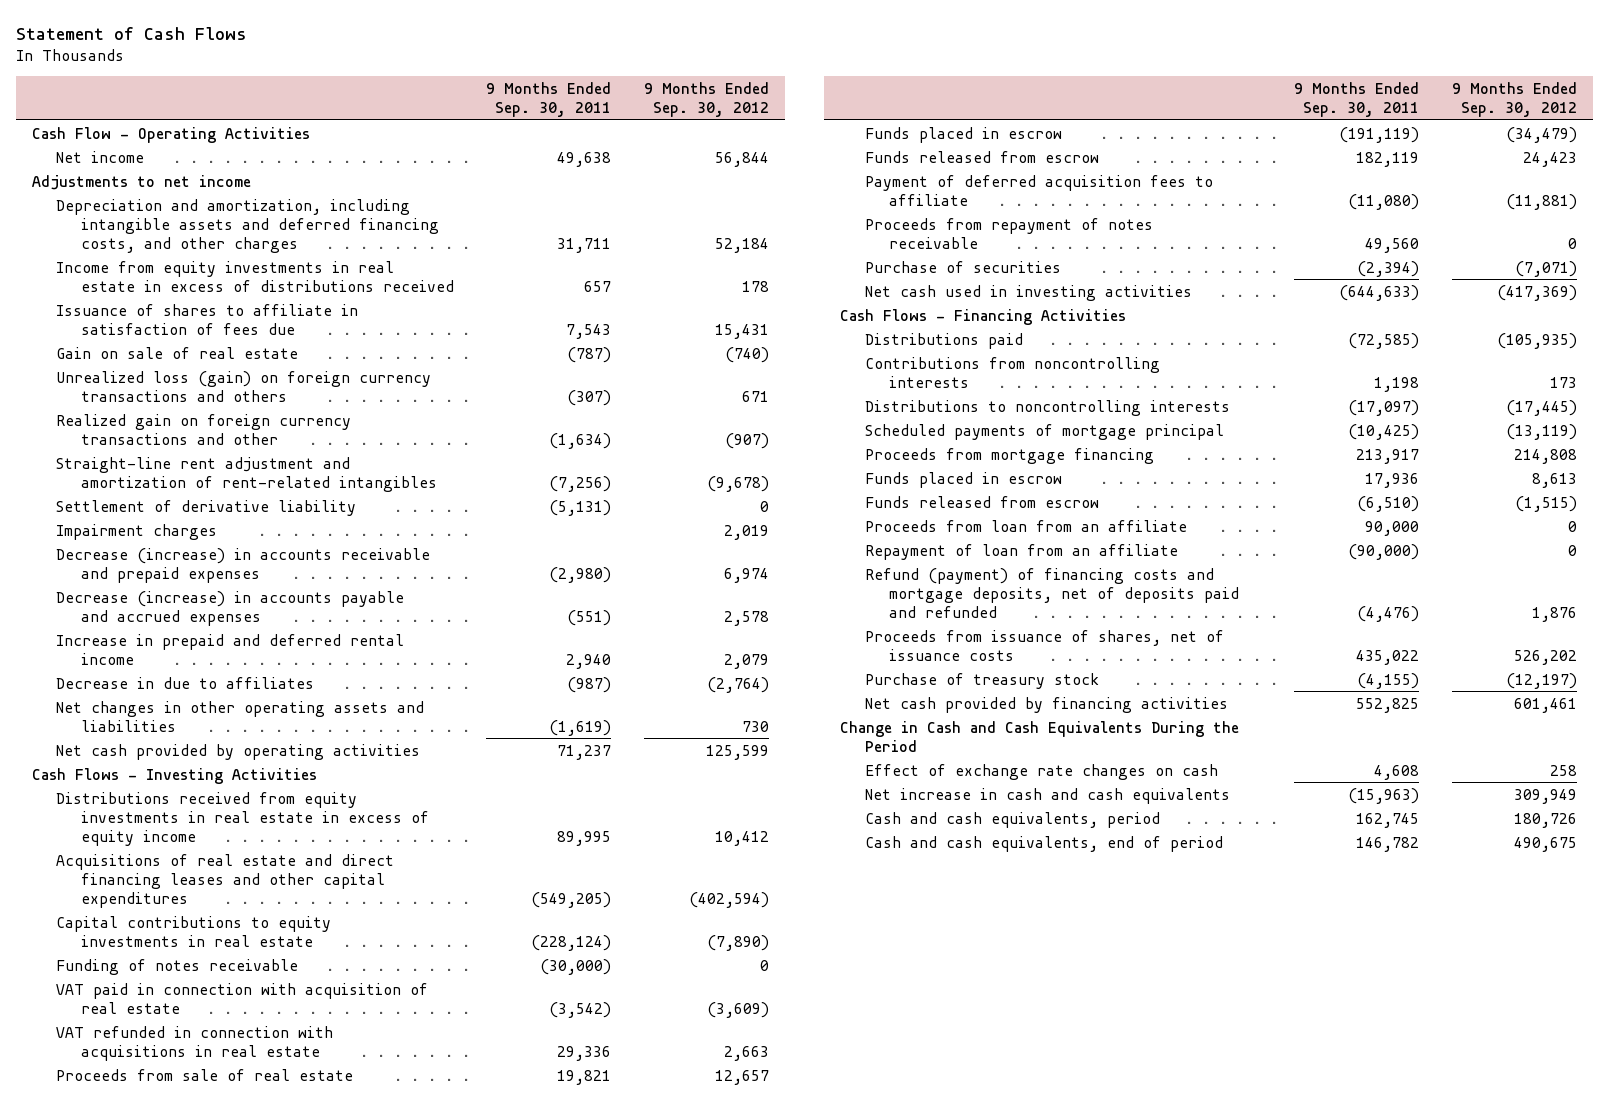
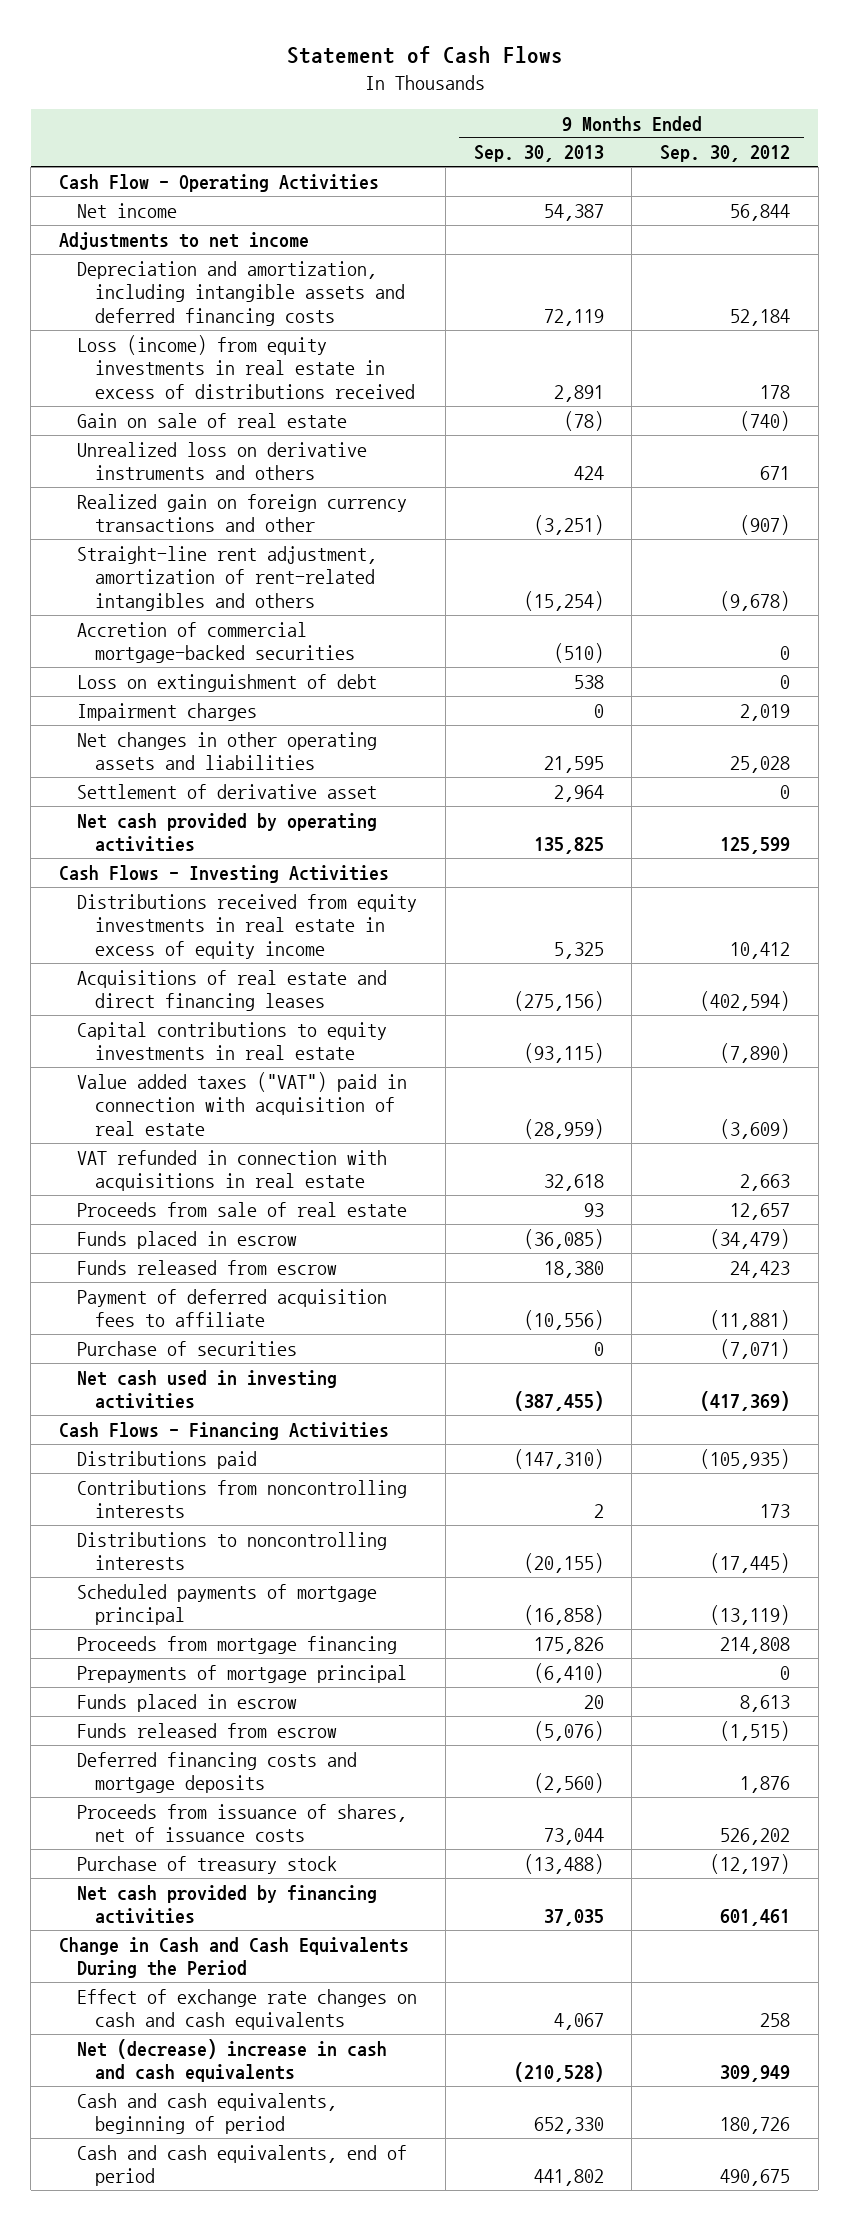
- | 9 Months Ended Sep. 30, 2011 | 9 Months Ended Sep. 30, 2012
+ | 9 Months Ended Sep. 30, 2013 | 9 Months Ended Sep. 30, 2012
- Depreciation and amortization, including intangible assets and deferred financing costs, and other charges | 31,711 | 52,184
- Income from equity investments in real estate in excess of distributions received | 657 | 178
- Issuance of shares to affiliate in satisfaction of fees due | 7,543 | 15,431
+ Depreciation and amortization, including intangible assets and deferred financing costs | 72,119 | 52,184
+ Loss (income) from equity investments in real estate in excess of distributions received | 2,891 | 178
- Unrealized loss (gain) on foreign currency transactions and others | (307) | 671
+ Unrealized loss on derivative instruments and others | 424 | 671
- Straight-line rent adjustment and amortization of rent-related intangibles | (7,256) | (9,678)
- Settlement of derivative liability | (5,131) | 0
+ Straight-line rent adjustment, amortization of rent-related intangibles and others | (15,254) | (9,678)
+ Accretion of commercial mortgage-backed securities | (510) | 0
+ Loss on extinguishment of debt | 538 | 0
- Decrease (increase) in accounts receivable and prepaid expenses | (2,980) | 6,974
- Decrease (increase) in accounts payable and accrued expenses | (551) | 2,578
- Increase in prepaid and deferred rental income | 2,940 | 2,079
- Decrease in due to affiliates | (987) | (2,764)
- Net changes in other operating assets and liabilities | (1,619) | 730
+ Net changes in other operating assets and liabilities | 21,595 | 25,028
+ Settlement of derivative asset | 2,964 | 0
- Acquisitions of real estate and direct financing leases and other capital expenditures | (549,205) | (402,594)
+ Acquisitions of real estate and direct financing leases | (275,156) | (402,594)
- Funding of notes receivable | (30,000) | 0
- VAT paid in connection with acquisition of real estate | (3,542) | (3,609)
+ Value added taxes ("VAT") paid in connection with acquisition of real estate | (28,959) | (3,609)
- Proceeds from repayment of notes receivable | 49,560 | 0
+ Prepayments of mortgage principal | (6,410) | 0
- Proceeds from loan from an affiliate | 90,000 | 0
- Repayment of loan from an affiliate | (90,000) | 0
- Refund (payment) of financing costs and mortgage deposits, net of deposits paid and refunded | (4,476) | 1,876
+ Deferred financing costs and mortgage deposits | (2,560) | 1,876
- Effect of exchange rate changes on cash | 4,608 | 258
- Net increase in cash and cash equivalents | (15,963) | 309,949
- Cash and cash equivalents, period | 162,745 | 180,726
+ Effect of exchange rate changes on cash and cash equivalents | 4,067 | 258
+ Net (decrease) increase in cash and cash equivalents | (210,528) | 309,949
+ Cash and cash equivalents, beginning of period | 652,330 | 180,726

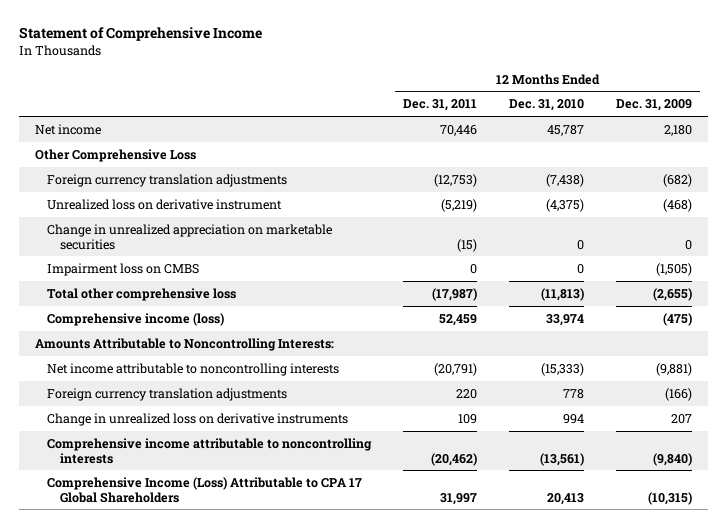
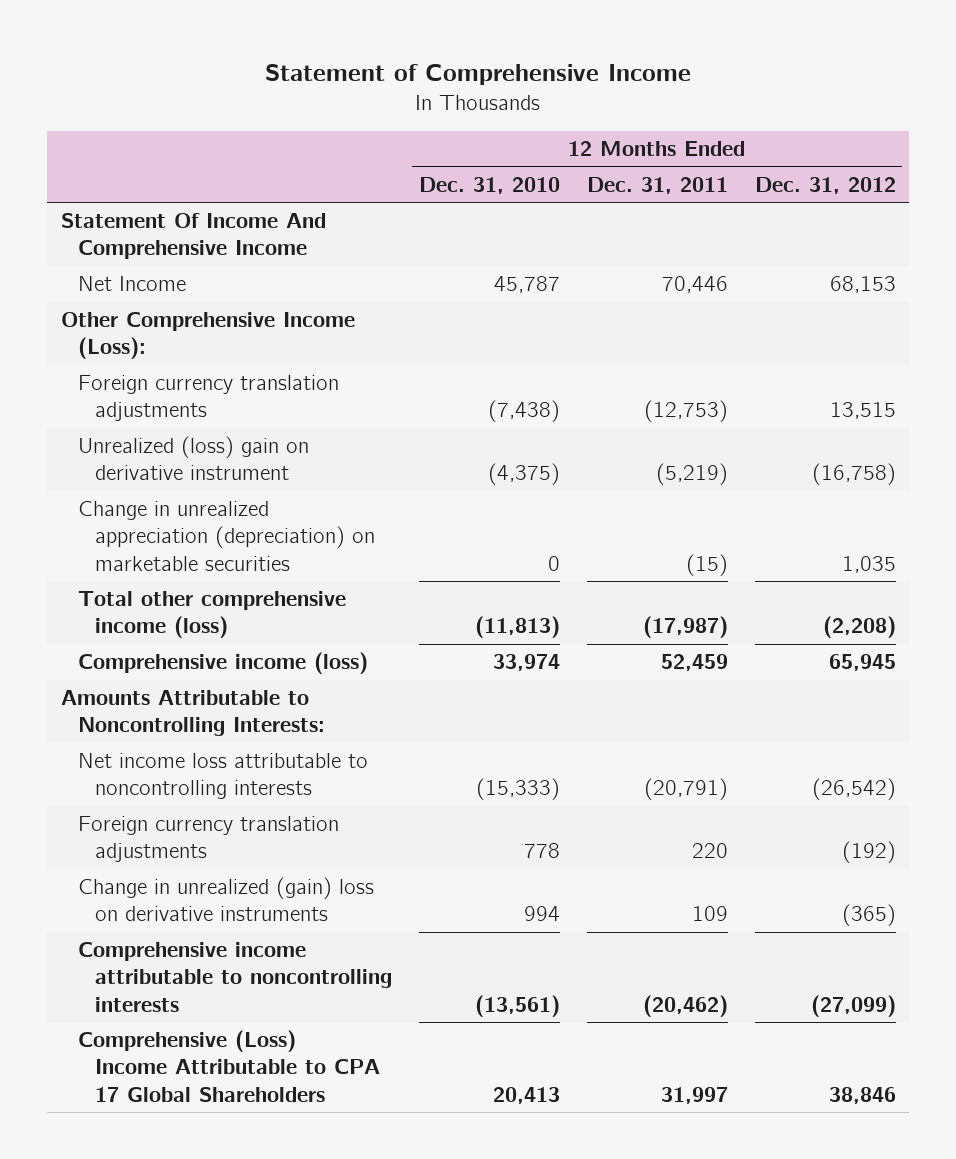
- | 12 Months Ended Dec. 31, 2011 | 12 Months Ended Dec. 31, 2010 | 12 Months Ended Dec. 31, 2009
+ | 12 Months Ended Dec. 31, 2010 | 12 Months Ended Dec. 31, 2011 | 12 Months Ended Dec. 31, 2012
- Net income | 70,446 | 45,787 | 2,180
- Other Comprehensive Loss
+ Statement Of Income And Comprehensive Income
+ Net Income | 45,787 | 70,446 | 68,153
+ Other Comprehensive Income (Loss):
- Unrealized loss on derivative instrument | (5,219) | (4,375) | (468)
- Change in unrealized appreciation on marketable securities | (15) | 0 | 0
- Impairment loss on CMBS | 0 | 0 | (1,505)
- Total other comprehensive loss | (17,987) | (11,813) | (2,655)
+ Unrealized (loss) gain on derivative instrument | (4,375) | (5,219) | (16,758)
+ Change in unrealized appreciation (depreciation) on marketable securities | 0 | (15) | 1,035
+ Total other comprehensive income (loss) | (11,813) | (17,987) | (2,208)
- Net income attributable to noncontrolling interests | (20,791) | (15,333) | (9,881)
+ Net income loss attributable to noncontrolling interests | (15,333) | (20,791) | (26,542)
- Change in unrealized loss on derivative instruments | 109 | 994 | 207
+ Change in unrealized (gain) loss on derivative instruments | 994 | 109 | (365)
- Comprehensive Income (Loss) Attributable to CPA 17 Global Shareholders | 31,997 | 20,413 | (10,315)
+ Comprehensive (Loss) Income Attributable to CPA 17 Global Shareholders | 20,413 | 31,997 | 38,846

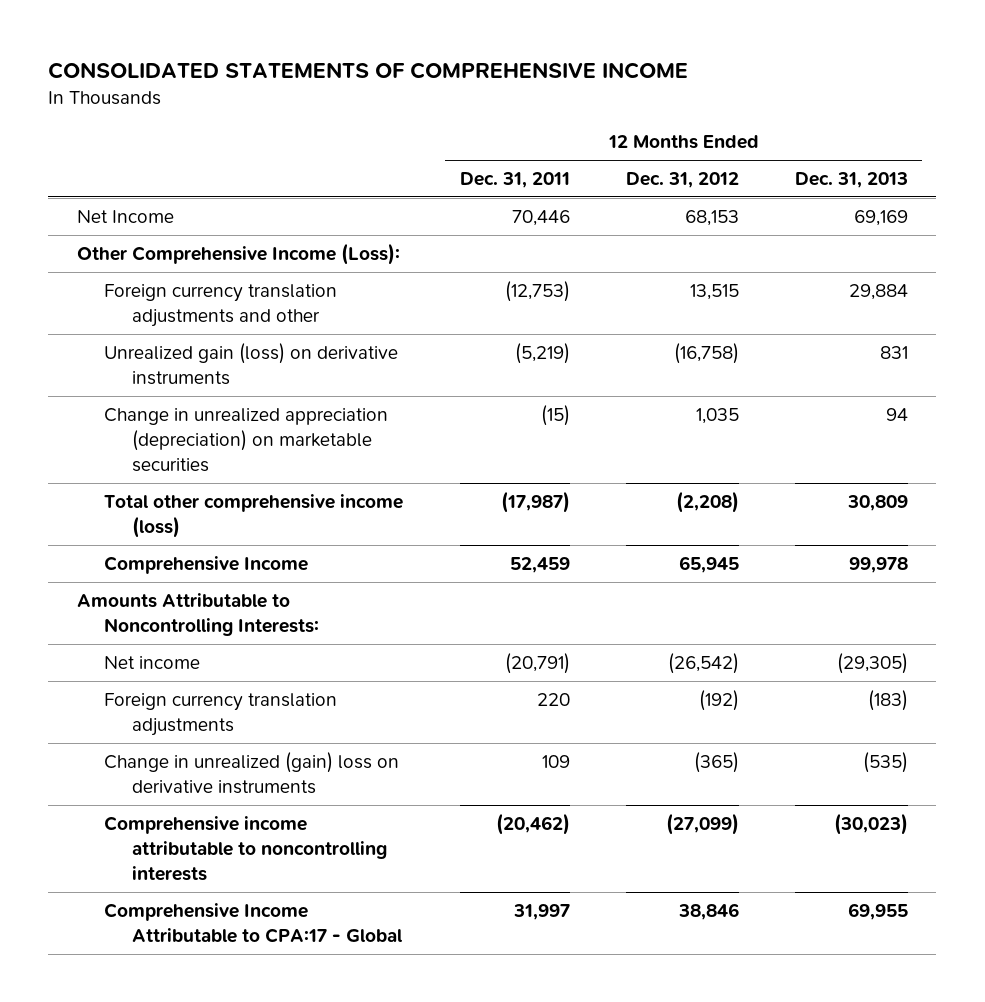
- Statement of Comprehensive Income
+ CONSOLIDATED STATEMENTS OF COMPREHENSIVE INCOME
- | 12 Months Ended Dec. 31, 2010 | 12 Months Ended Dec. 31, 2011 | 12 Months Ended Dec. 31, 2012
+ | 12 Months Ended Dec. 31, 2011 | 12 Months Ended Dec. 31, 2012 | 12 Months Ended Dec. 31, 2013
- Statement Of Income And Comprehensive Income
- Foreign currency translation adjustments | (7,438) | (12,753) | 13,515
- Unrealized (loss) gain on derivative instrument | (4,375) | (5,219) | (16,758)
+ Foreign currency translation adjustments and other | (12,753) | 13,515 | 29,884
+ Unrealized gain (loss) on derivative instruments | (5,219) | (16,758) | 831
- Comprehensive income (loss) | 33,974 | 52,459 | 65,945
+ Comprehensive Income | 52,459 | 65,945 | 99,978
- Net income loss attributable to noncontrolling interests | (15,333) | (20,791) | (26,542)
+ Net income | (20,791) | (26,542) | (29,305)
- Comprehensive (Loss) Income Attributable to CPA 17 Global Shareholders | 20,413 | 31,997 | 38,846
+ Comprehensive Income Attributable to CPA:17 - Global | 31,997 | 38,846 | 69,955

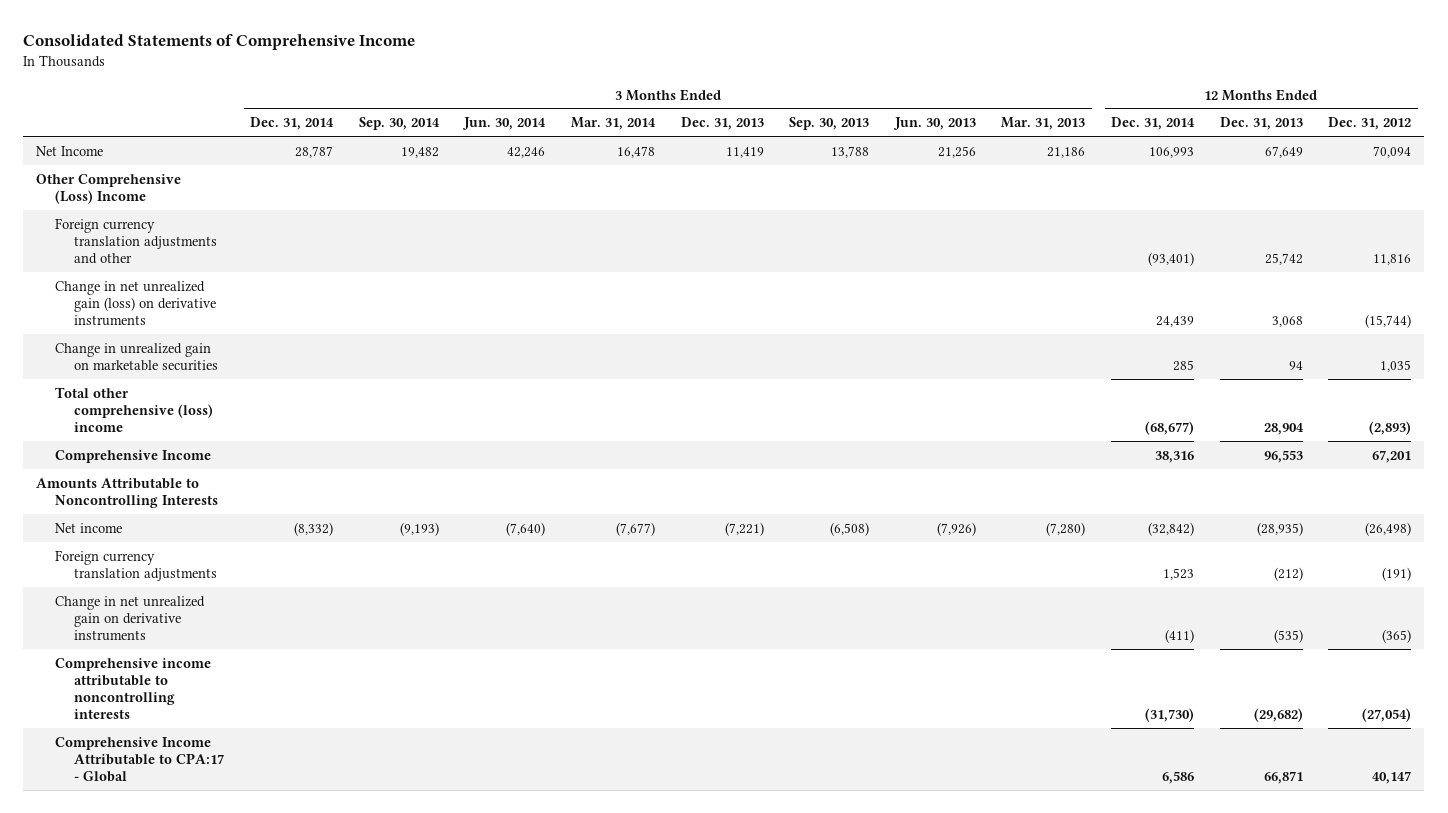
- CONSOLIDATED STATEMENTS OF COMPREHENSIVE INCOME
+ Consolidated Statements of Comprehensive Income
- | 12 Months Ended Dec. 31, 2011 | 12 Months Ended Dec. 31, 2012 | 12 Months Ended Dec. 31, 2013
+ | 3 Months Ended Dec. 31, 2014 | 3 Months Ended Sep. 30, 2014 | 3 Months Ended Jun. 30, 2014 | 3 Months Ended Mar. 31, 2014 | 3 Months Ended Dec. 31, 2013 | 3 Months Ended Sep. 30, 2013 | 3 Months Ended Jun. 30, 2013 | 3 Months Ended Mar. 31, 2013 | 12 Months Ended Dec. 31, 2014 | 12 Months Ended Dec. 31, 2013 | 12 Months Ended Dec. 31, 2012
- Net Income | 70,446 | 68,153 | 69,169
- Other Comprehensive Income (Loss):
- Foreign currency translation adjustments and other | (12,753) | 13,515 | 29,884
- Unrealized gain (loss) on derivative instruments | (5,219) | (16,758) | 831
- Change in unrealized appreciation (depreciation) on marketable securities | (15) | 1,035 | 94
- Total other comprehensive income (loss) | (17,987) | (2,208) | 30,809
- Comprehensive Income | 52,459 | 65,945 | 99,978
- Amounts Attributable to Noncontrolling Interests:
- Net income | (20,791) | (26,542) | (29,305)
- Foreign currency translation adjustments | 220 | (192) | (183)
- Change in unrealized (gain) loss on derivative instruments | 109 | (365) | (535)
- Comprehensive income attributable to noncontrolling interests | (20,462) | (27,099) | (30,023)
- Comprehensive Income Attributable to CPA:17 - Global | 31,997 | 38,846 | 69,955
+ Net Income | 28,787 | 19,482 | 42,246 | 16,478 | 11,419 | 13,788 | 21,256 | 21,186 | 106,993 | 67,649 | 70,094
+ Other Comprehensive (Loss) Income
+ Foreign currency translation adjustments and other | | | | | | | | | (93,401) | 25,742 | 11,816
+ Change in net unrealized gain (loss) on derivative instruments | | | | | | | | | 24,439 | 3,068 | (15,744)
+ Change in unrealized gain on marketable securities | | | | | | | | | 285 | 94 | 1,035
+ Total other comprehensive (loss) income | | | | | | | | | (68,677) | 28,904 | (2,893)
+ Comprehensive Income | | | | | | | | | 38,316 | 96,553 | 67,201
+ Amounts Attributable to Noncontrolling Interests
+ Net income | (8,332) | (9,193) | (7,640) | (7,677) | (7,221) | (6,508) | (7,926) | (7,280) | (32,842) | (28,935) | (26,498)
+ Foreign currency translation adjustments | | | | | | | | | 1,523 | (212) | (191)
+ Change in net unrealized gain on derivative instruments | | | | | | | | | (411) | (535) | (365)
+ Comprehensive income attributable to noncontrolling interests | | | | | | | | | (31,730) | (29,682) | (27,054)
+ Comprehensive Income Attributable to CPA:17 - Global | | | | | | | | | 6,586 | 66,871 | 40,147

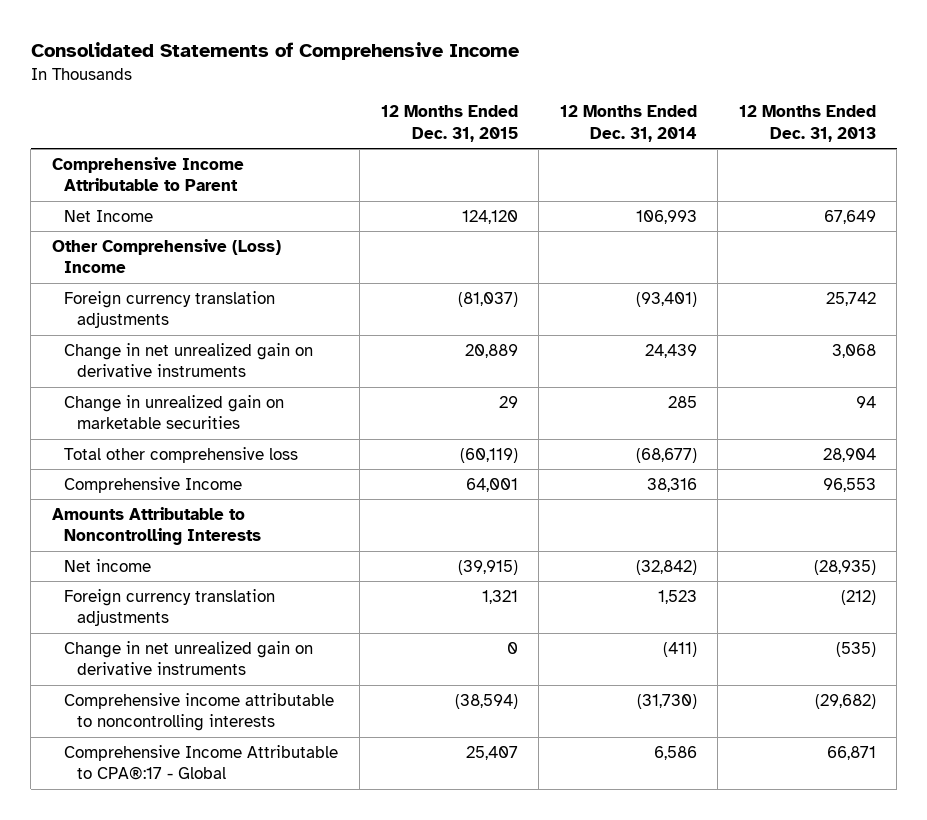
- | 3 Months Ended Dec. 31, 2014 | 3 Months Ended Sep. 30, 2014 | 3 Months Ended Jun. 30, 2014 | 3 Months Ended Mar. 31, 2014 | 3 Months Ended Dec. 31, 2013 | 3 Months Ended Sep. 30, 2013 | 3 Months Ended Jun. 30, 2013 | 3 Months Ended Mar. 31, 2013 | 12 Months Ended Dec. 31, 2014 | 12 Months Ended Dec. 31, 2013 | 12 Months Ended Dec. 31, 2012
+ | 12 Months Ended Dec. 31, 2015 | 12 Months Ended Dec. 31, 2014 | 12 Months Ended Dec. 31, 2013
+ Comprehensive Income Attributable to Parent
- Foreign currency translation adjustments and other | | | | | | | | | (93,401) | 25,742 | 11,816
- Change in net unrealized gain (loss) on derivative instruments | | | | | | | | | 24,439 | 3,068 | (15,744)
+ Foreign currency translation adjustments | (81,037) | (93,401) | 25,742
+ Change in net unrealized gain on derivative instruments | 20,889 | 24,439 | 3,068
- Total other comprehensive (loss) income | | | | | | | | | (68,677) | 28,904 | (2,893)
+ Total other comprehensive loss | (60,119) | (68,677) | 28,904
- Comprehensive Income Attributable to CPA:17 - Global | | | | | | | | | 6,586 | 66,871 | 40,147
+ Comprehensive Income Attributable to CPA®:17 - Global | 25,407 | 6,586 | 66,871

